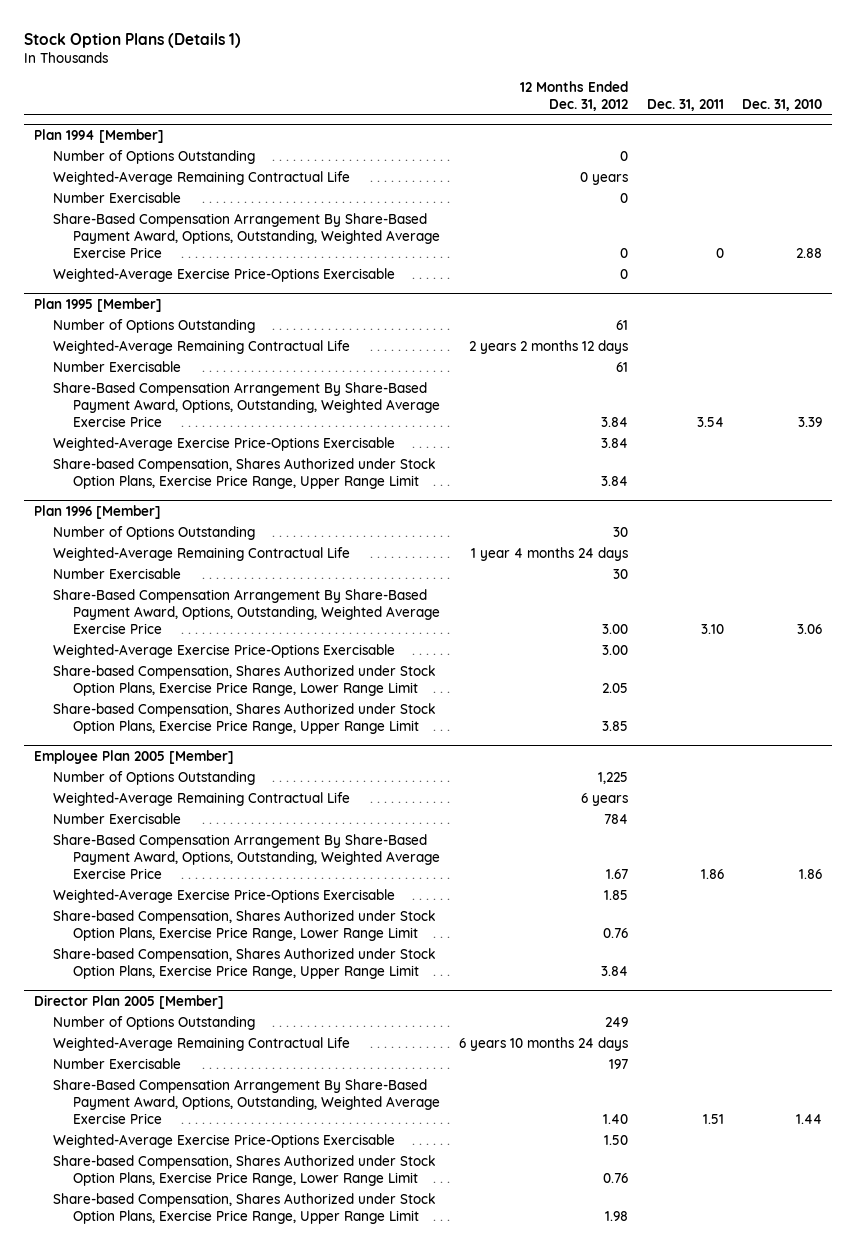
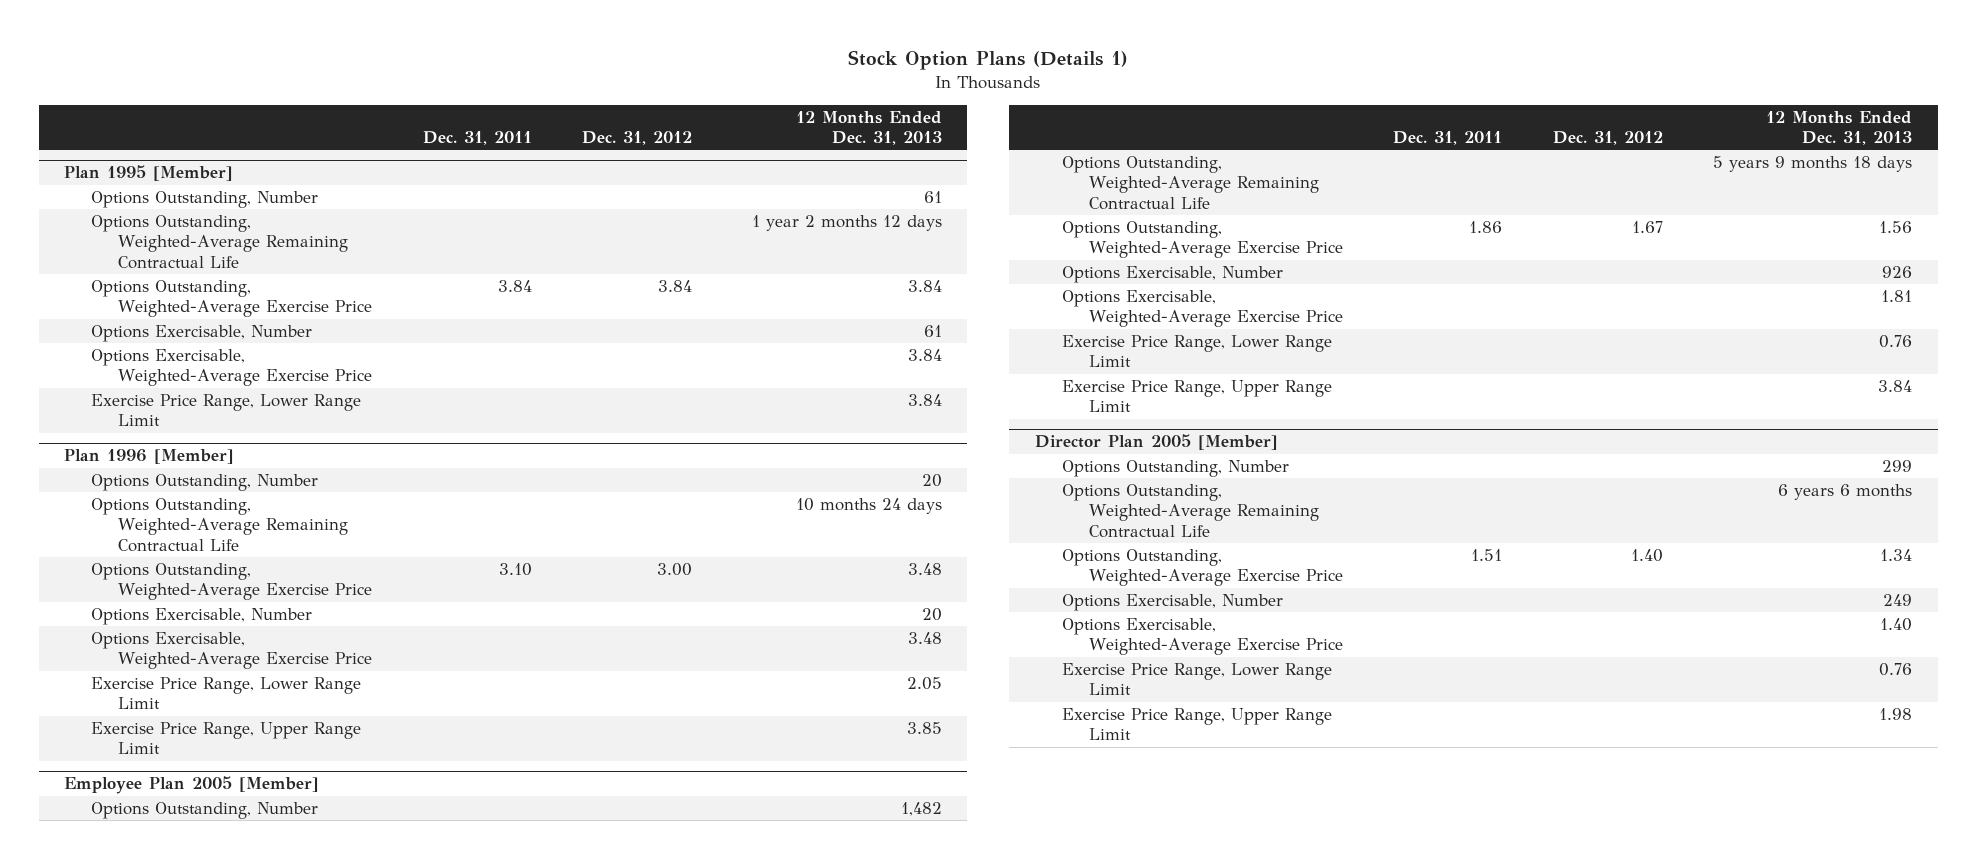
- | 12 Months Ended Dec. 31, 2012 | Dec. 31, 2011 | Dec. 31, 2010
+ | Dec. 31, 2011 | Dec. 31, 2012 | 12 Months Ended Dec. 31, 2013
- Plan 1994 [Member]
- Number of Options Outstanding | 0 | |
- Weighted-Average Remaining Contractual Life | 0 years | |
- Number Exercisable | 0 | |
- Share-Based Compensation Arrangement By Share-Based Payment Award, Options, Outstanding, Weighted Average Exercise Price | 0 | 0 | 2.88
- Weighted-Average Exercise Price-Options Exercisable | 0 | |
@ Plan 1995 [Member]
- Number of Options Outstanding | 61 | |
- Weighted-Average Remaining Contractual Life | 2 years 2 months 12 days | |
- Number Exercisable | 61 | |
- Share-Based Compensation Arrangement By Share-Based Payment Award, Options, Outstanding, Weighted Average Exercise Price | 3.84 | 3.54 | 3.39
- Weighted-Average Exercise Price-Options Exercisable | 3.84 | |
- Share-based Compensation, Shares Authorized under Stock Option Plans, Exercise Price Range, Upper Range Limit | 3.84 | |
+ Options Outstanding, Number | | | 61
+ Options Outstanding, Weighted-Average Remaining Contractual Life | | | 1 year 2 months 12 days
+ Options Outstanding, Weighted-Average Exercise Price | 3.84 | 3.84 | 3.84
+ Options Exercisable, Number | | | 61
+ Options Exercisable, Weighted-Average Exercise Price | | | 3.84
+ Exercise Price Range, Lower Range Limit | | | 3.84
@ Plan 1996 [Member]
- Number of Options Outstanding | 30 | |
- Weighted-Average Remaining Contractual Life | 1 year 4 months 24 days | |
- Number Exercisable | 30 | |
- Share-Based Compensation Arrangement By Share-Based Payment Award, Options, Outstanding, Weighted Average Exercise Price | 3.00 | 3.10 | 3.06
- Weighted-Average Exercise Price-Options Exercisable | 3.00 | |
- Share-based Compensation, Shares Authorized under Stock Option Plans, Exercise Price Range, Lower Range Limit | 2.05 | |
- Share-based Compensation, Shares Authorized under Stock Option Plans, Exercise Price Range, Upper Range Limit | 3.85 | |
+ Options Outstanding, Number | | | 20
+ Options Outstanding, Weighted-Average Remaining Contractual Life | | | 10 months 24 days
+ Options Outstanding, Weighted-Average Exercise Price | 3.10 | 3.00 | 3.48
+ Options Exercisable, Number | | | 20
+ Options Exercisable, Weighted-Average Exercise Price | | | 3.48
+ Exercise Price Range, Lower Range Limit | | | 2.05
+ Exercise Price Range, Upper Range Limit | | | 3.85
@ Employee Plan 2005 [Member]
- Number of Options Outstanding | 1,225 | |
- Weighted-Average Remaining Contractual Life | 6 years | |
- Number Exercisable | 784 | |
- Share-Based Compensation Arrangement By Share-Based Payment Award, Options, Outstanding, Weighted Average Exercise Price | 1.67 | 1.86 | 1.86
- Weighted-Average Exercise Price-Options Exercisable | 1.85 | |
- Share-based Compensation, Shares Authorized under Stock Option Plans, Exercise Price Range, Lower Range Limit | 0.76 | |
- Share-based Compensation, Shares Authorized under Stock Option Plans, Exercise Price Range, Upper Range Limit | 3.84 | |
+ Options Outstanding, Number | | | 1,482
+ Options Outstanding, Weighted-Average Remaining Contractual Life | | | 5 years 9 months 18 days
+ Options Outstanding, Weighted-Average Exercise Price | 1.86 | 1.67 | 1.56
+ Options Exercisable, Number | | | 926
+ Options Exercisable, Weighted-Average Exercise Price | | | 1.81
+ Exercise Price Range, Lower Range Limit | | | 0.76
+ Exercise Price Range, Upper Range Limit | | | 3.84
@ Director Plan 2005 [Member]
- Number of Options Outstanding | 249 | |
- Weighted-Average Remaining Contractual Life | 6 years 10 months 24 days | |
- Number Exercisable | 197 | |
- Share-Based Compensation Arrangement By Share-Based Payment Award, Options, Outstanding, Weighted Average Exercise Price | 1.40 | 1.51 | 1.44
- Weighted-Average Exercise Price-Options Exercisable | 1.50 | |
- Share-based Compensation, Shares Authorized under Stock Option Plans, Exercise Price Range, Lower Range Limit | 0.76 | |
- Share-based Compensation, Shares Authorized under Stock Option Plans, Exercise Price Range, Upper Range Limit | 1.98 | |
+ Options Outstanding, Number | | | 299
+ Options Outstanding, Weighted-Average Remaining Contractual Life | | | 6 years 6 months
+ Options Outstanding, Weighted-Average Exercise Price | 1.51 | 1.40 | 1.34
+ Options Exercisable, Number | | | 249
+ Options Exercisable, Weighted-Average Exercise Price | | | 1.40
+ Exercise Price Range, Lower Range Limit | | | 0.76
+ Exercise Price Range, Upper Range Limit | | | 1.98

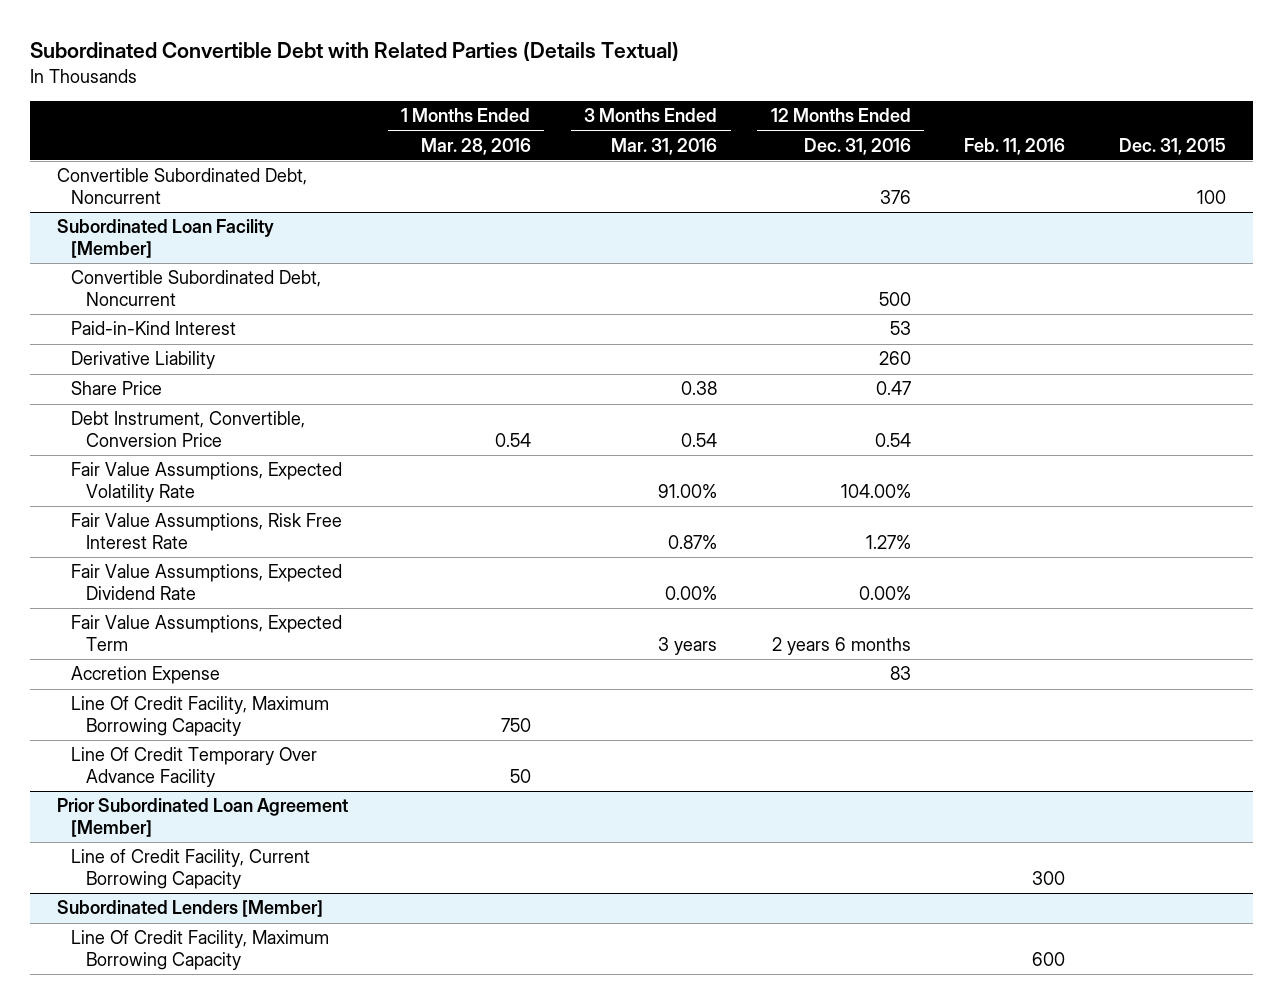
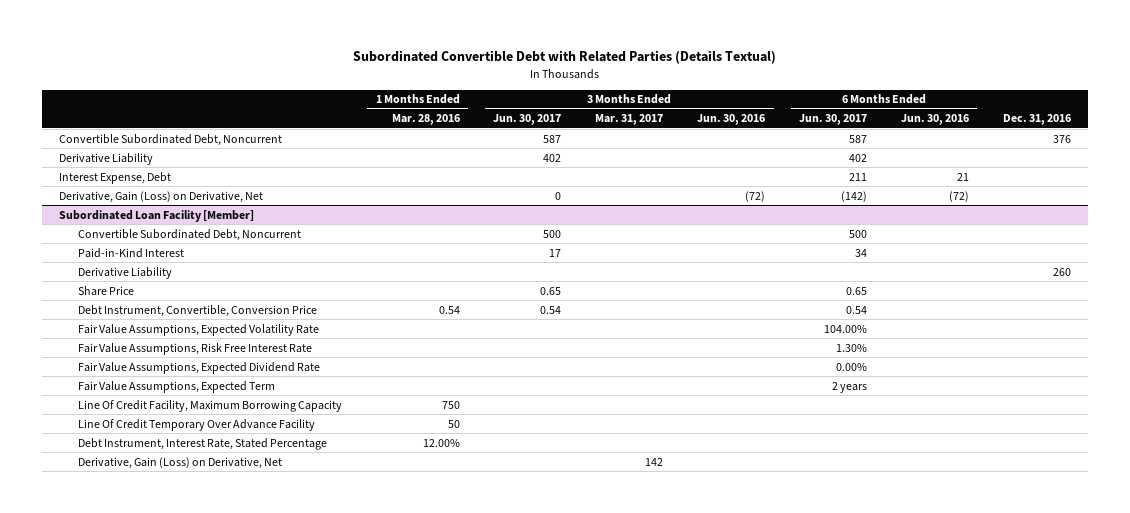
- | 1 Months Ended Mar. 28, 2016 | 3 Months Ended Mar. 31, 2016 | 12 Months Ended Dec. 31, 2016 | Feb. 11, 2016 | Dec. 31, 2015
+ | 1 Months Ended Mar. 28, 2016 | 3 Months Ended Jun. 30, 2017 | 3 Months Ended Mar. 31, 2017 | 3 Months Ended Jun. 30, 2016 | 6 Months Ended Jun. 30, 2017 | 6 Months Ended Jun. 30, 2016 | Dec. 31, 2016
+ Derivative Liability | | 402 | | | 402 | |
+ Interest Expense, Debt | | | | | 211 | 21 |
+ Derivative, Gain (Loss) on Derivative, Net | | 0 | | (72) | (142) | (72) |
@ Subordinated Loan Facility [Member]
- Accretion Expense | | | 83 | |
- Prior Subordinated Loan Agreement [Member]
- Line of Credit Facility, Current Borrowing Capacity | | | | 300 |
- Subordinated Lenders [Member]
- Line Of Credit Facility, Maximum Borrowing Capacity | | | | 600 |
@ Subordinated Loan Facility [Member]
+ Debt Instrument, Interest Rate, Stated Percentage | 12.00% | | | | | |
+ Derivative, Gain (Loss) on Derivative, Net | | | 142 | | | |

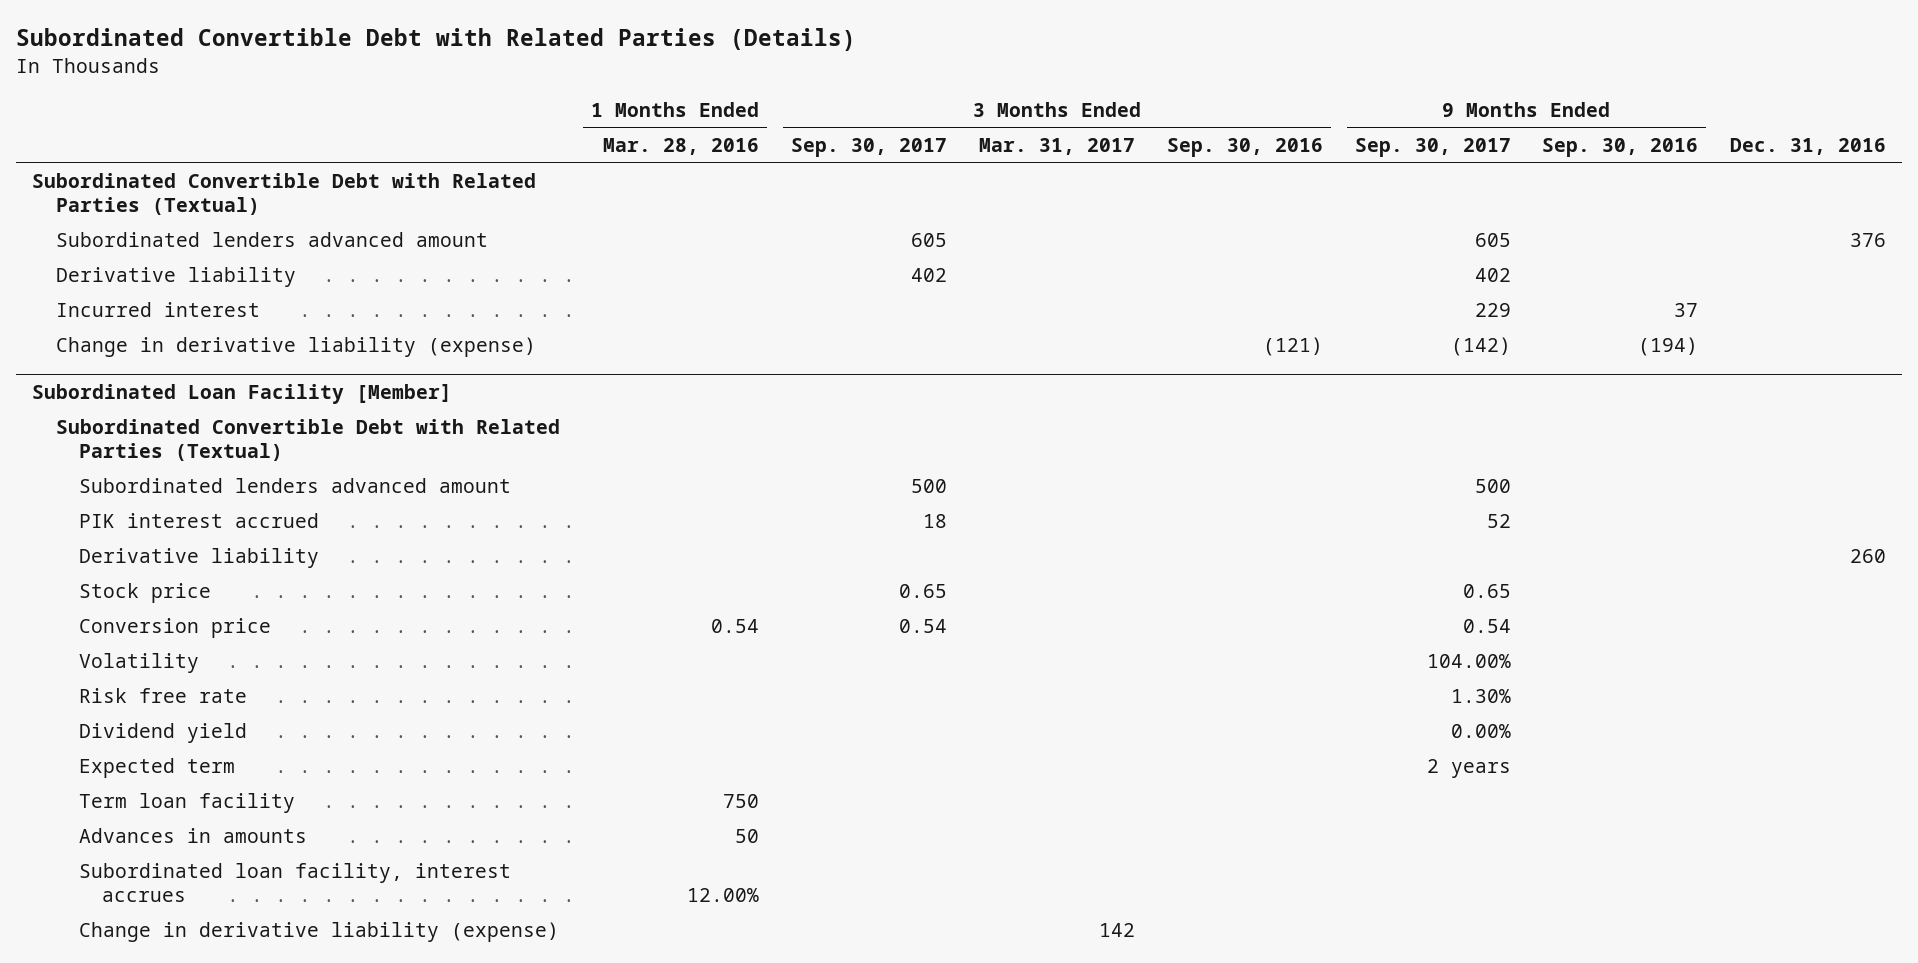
- Subordinated Convertible Debt with Related Parties (Details Textual)
+ Subordinated Convertible Debt with Related Parties (Details)
- | 1 Months Ended Mar. 28, 2016 | 3 Months Ended Jun. 30, 2017 | 3 Months Ended Mar. 31, 2017 | 3 Months Ended Jun. 30, 2016 | 6 Months Ended Jun. 30, 2017 | 6 Months Ended Jun. 30, 2016 | Dec. 31, 2016
+ | 1 Months Ended Mar. 28, 2016 | 3 Months Ended Sep. 30, 2017 | 3 Months Ended Mar. 31, 2017 | 3 Months Ended Sep. 30, 2016 | 9 Months Ended Sep. 30, 2017 | 9 Months Ended Sep. 30, 2016 | Dec. 31, 2016
- Convertible Subordinated Debt, Noncurrent | | 587 | | | 587 | | 376
- Derivative Liability | | 402 | | | 402 | |
- Interest Expense, Debt | | | | | 211 | 21 |
- Derivative, Gain (Loss) on Derivative, Net | | 0 | | (72) | (142) | (72) |
+ Subordinated Convertible Debt with Related Parties (Textual)
+ Subordinated lenders advanced amount | | 605 | | | 605 | | 376
+ Derivative liability | | 402 | | | 402 | |
+ Incurred interest | | | | | 229 | 37 |
+ Change in derivative liability (expense) | | | | (121) | (142) | (194) |
@ Subordinated Loan Facility [Member]
- Convertible Subordinated Debt, Noncurrent | | 500 | | | 500 | |
- Paid-in-Kind Interest | | 17 | | | 34 | |
- Derivative Liability | | | | | | | 260
- Share Price | | 0.65 | | | 0.65 | |
- Debt Instrument, Convertible, Conversion Price | 0.54 | 0.54 | | | 0.54 | |
- Fair Value Assumptions, Expected Volatility Rate | | | | | 104.00% | |
- Fair Value Assumptions, Risk Free Interest Rate | | | | | 1.30% | |
- Fair Value Assumptions, Expected Dividend Rate | | | | | 0.00% | |
- Fair Value Assumptions, Expected Term | | | | | 2 years | |
- Line Of Credit Facility, Maximum Borrowing Capacity | 750 | | | | | |
- Line Of Credit Temporary Over Advance Facility | 50 | | | | | |
- Debt Instrument, Interest Rate, Stated Percentage | 12.00% | | | | | |
- Derivative, Gain (Loss) on Derivative, Net | | | 142 | | | |
+ Subordinated Convertible Debt with Related Parties (Textual)
+ Subordinated lenders advanced amount | | 500 | | | 500 | |
+ PIK interest accrued | | 18 | | | 52 | |
+ Derivative liability | | | | | | | 260
+ Stock price | | 0.65 | | | 0.65 | |
+ Conversion price | 0.54 | 0.54 | | | 0.54 | |
+ Volatility | | | | | 104.00% | |
+ Risk free rate | | | | | 1.30% | |
+ Dividend yield | | | | | 0.00% | |
+ Expected term | | | | | 2 years | |
+ Term loan facility | 750 | | | | | |
+ Advances in amounts | 50 | | | | | |
+ Subordinated loan facility, interest accrues | 12.00% | | | | | |
+ Change in derivative liability (expense) | | | 142 | | | |

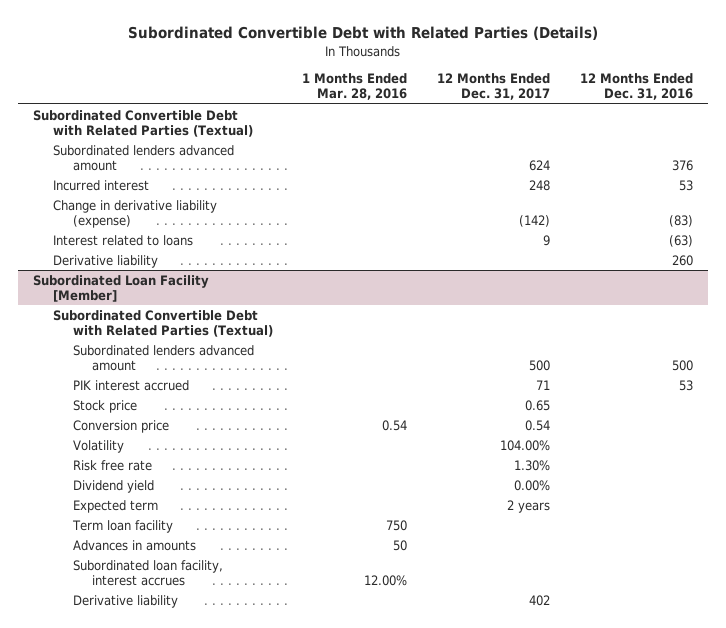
- | 1 Months Ended Mar. 28, 2016 | 3 Months Ended Sep. 30, 2017 | 3 Months Ended Mar. 31, 2017 | 3 Months Ended Sep. 30, 2016 | 9 Months Ended Sep. 30, 2017 | 9 Months Ended Sep. 30, 2016 | Dec. 31, 2016
+ | 1 Months Ended Mar. 28, 2016 | 12 Months Ended Dec. 31, 2017 | 12 Months Ended Dec. 31, 2016
+ Interest related to loans | | 9 | (63)
moved down: Derivative liability | | | 260
@ Subordinated Loan Facility [Member]
- Change in derivative liability (expense) | | | 142 | | | |
moved down: Derivative liability | | 402 |

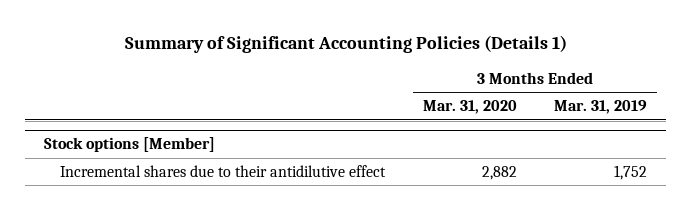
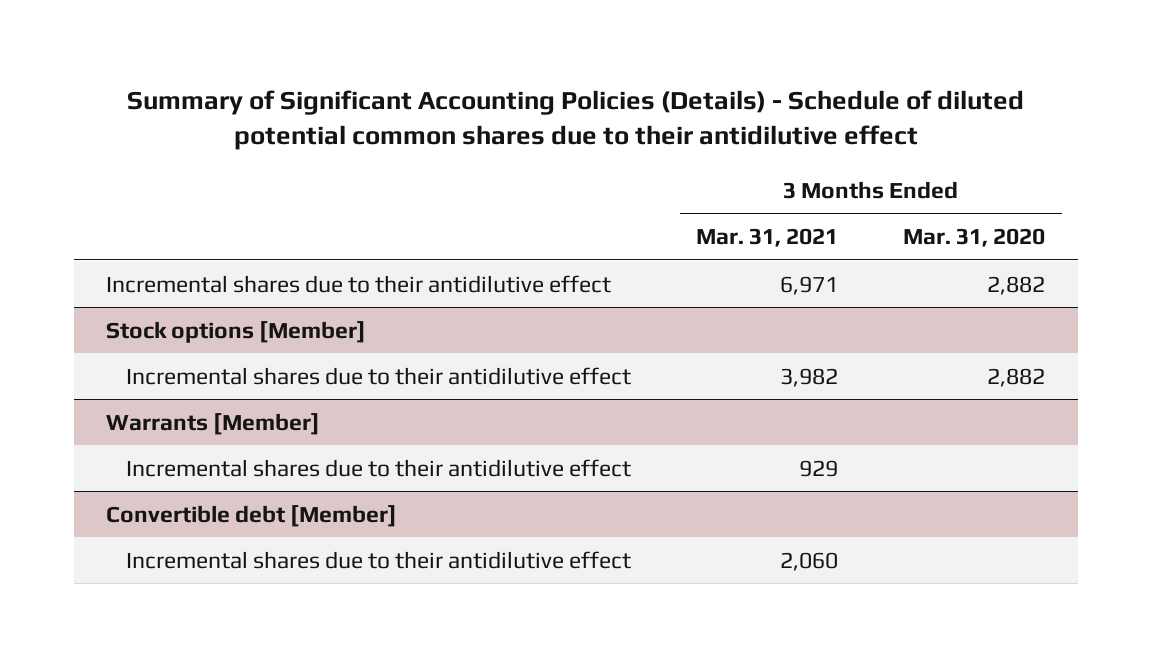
- Summary of Significant Accounting Policies (Details 1)
+ Summary of Significant Accounting Policies (Details) - Schedule of diluted potential common shares due to their antidilutive effect
- | 3 Months Ended Mar. 31, 2020 | 3 Months Ended Mar. 31, 2019
+ | 3 Months Ended Mar. 31, 2021 | 3 Months Ended Mar. 31, 2020
+ Incremental shares due to their antidilutive effect | 6,971 | 2,882
+ Warrants [Member]
+ Incremental shares due to their antidilutive effect | 929 |
+ Convertible debt [Member]
+ Incremental shares due to their antidilutive effect | 2,060 |

